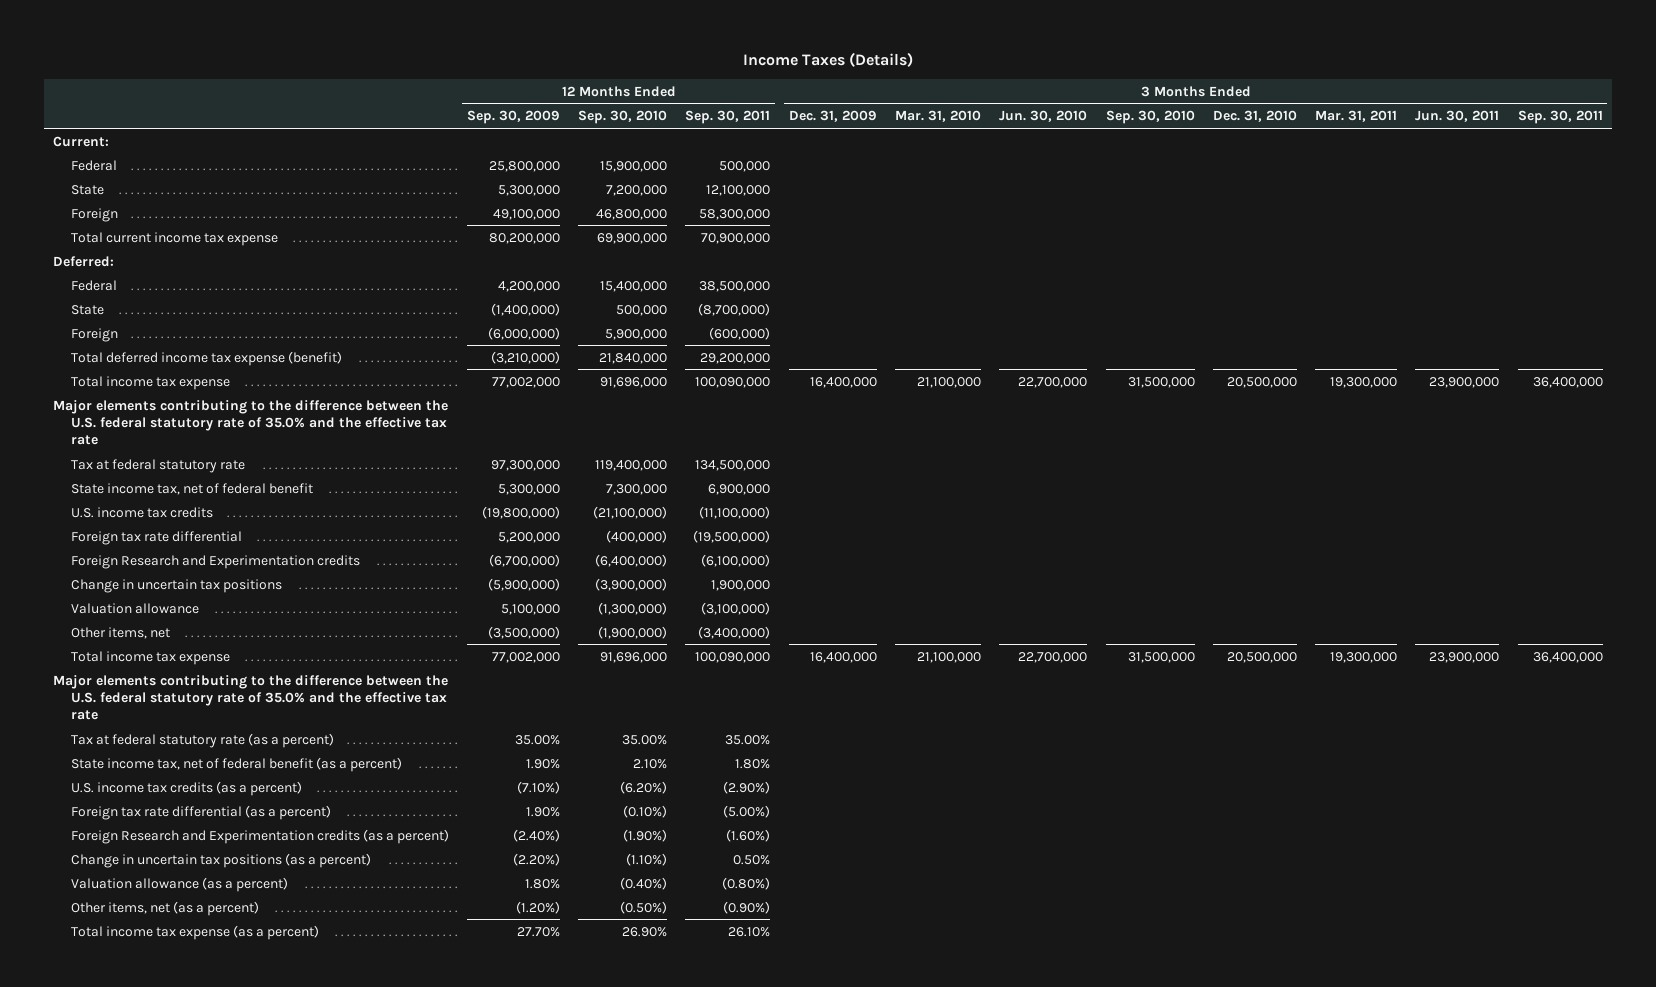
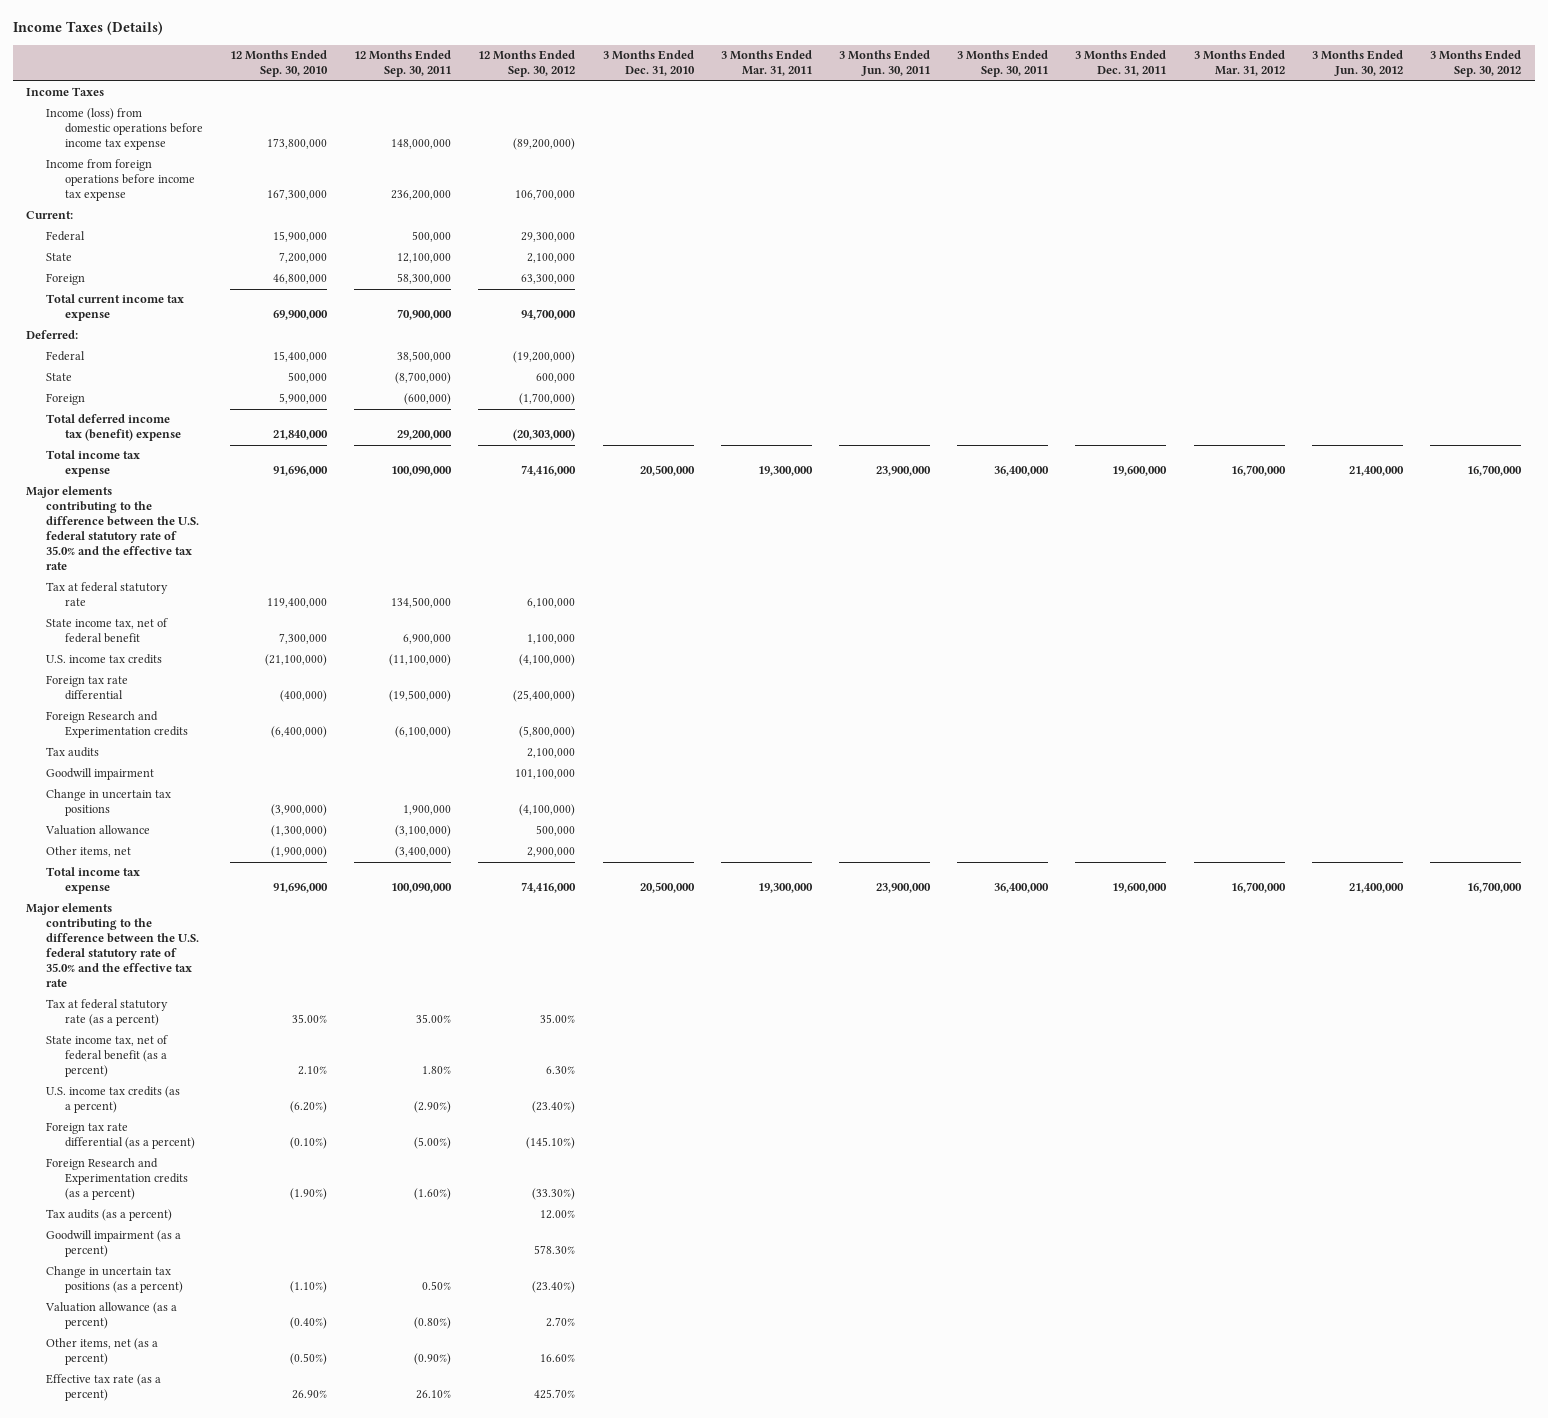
- | 12 Months Ended Sep. 30, 2009 | 12 Months Ended Sep. 30, 2010 | 12 Months Ended Sep. 30, 2011 | 3 Months Ended Dec. 31, 2009 | 3 Months Ended Mar. 31, 2010 | 3 Months Ended Jun. 30, 2010 | 3 Months Ended Sep. 30, 2010 | 3 Months Ended Dec. 31, 2010 | 3 Months Ended Mar. 31, 2011 | 3 Months Ended Jun. 30, 2011 | 3 Months Ended Sep. 30, 2011
+ | 12 Months Ended Sep. 30, 2010 | 12 Months Ended Sep. 30, 2011 | 12 Months Ended Sep. 30, 2012 | 3 Months Ended Dec. 31, 2010 | 3 Months Ended Mar. 31, 2011 | 3 Months Ended Jun. 30, 2011 | 3 Months Ended Sep. 30, 2011 | 3 Months Ended Dec. 31, 2011 | 3 Months Ended Mar. 31, 2012 | 3 Months Ended Jun. 30, 2012 | 3 Months Ended Sep. 30, 2012
+ Income Taxes
+ Income (loss) from domestic operations before income tax expense | 173,800,000 | 148,000,000 | (89,200,000) | | | | | | | |
+ Income from foreign operations before income tax expense | 167,300,000 | 236,200,000 | 106,700,000 | | | | | | | |
- Total deferred income tax expense (benefit) | (3,210,000) | 21,840,000 | 29,200,000 | | | | | | | |
+ Total deferred income tax (benefit) expense | 21,840,000 | 29,200,000 | (20,303,000) | | | | | | | |
+ Tax audits | | | 2,100,000 | | | | | | | |
+ Goodwill impairment | | | 101,100,000 | | | | | | | |
+ Tax audits (as a percent) | | | 12.00% | | | | | | | |
+ Goodwill impairment (as a percent) | | | 578.30% | | | | | | | |
- Total income tax expense (as a percent) | 27.70% | 26.90% | 26.10% | | | | | | | |
+ Effective tax rate (as a percent) | 26.90% | 26.10% | 425.70% | | | | | | | |

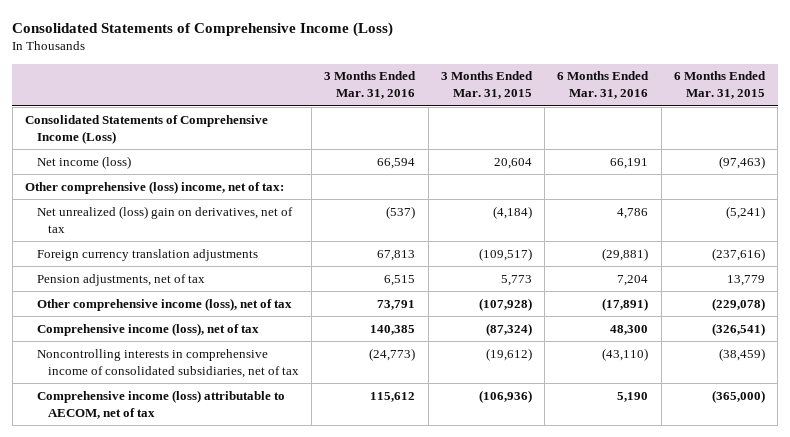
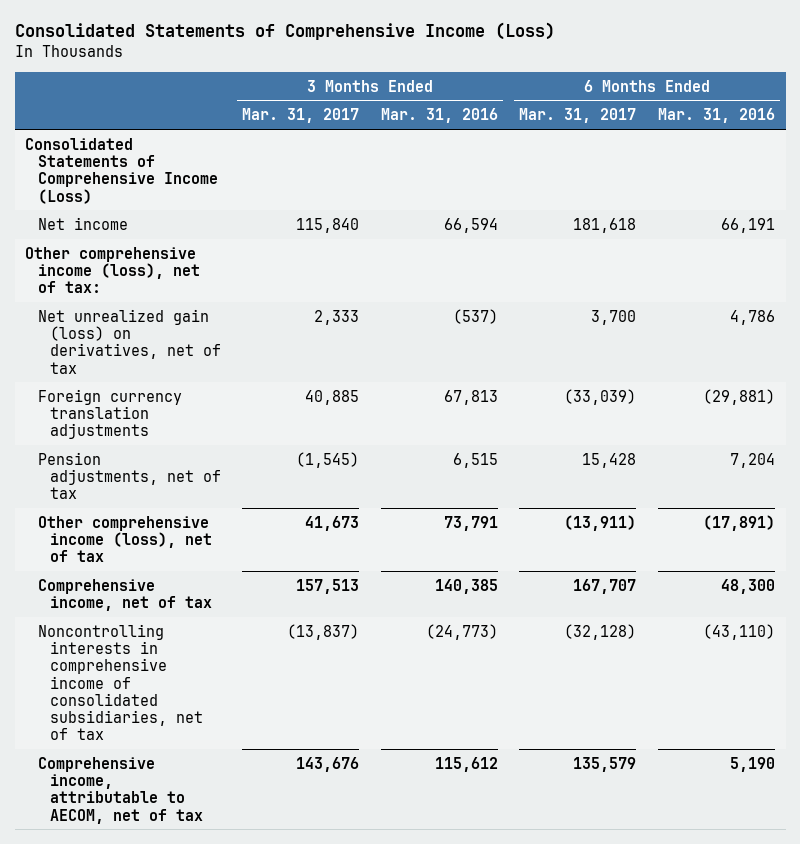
- | 3 Months Ended Mar. 31, 2016 | 3 Months Ended Mar. 31, 2015 | 6 Months Ended Mar. 31, 2016 | 6 Months Ended Mar. 31, 2015
+ | 3 Months Ended Mar. 31, 2017 | 3 Months Ended Mar. 31, 2016 | 6 Months Ended Mar. 31, 2017 | 6 Months Ended Mar. 31, 2016
- Net income (loss) | 66,594 | 20,604 | 66,191 | (97,463)
- Other comprehensive (loss) income, net of tax:
- Net unrealized (loss) gain on derivatives, net of tax | (537) | (4,184) | 4,786 | (5,241)
+ Net income | 115,840 | 66,594 | 181,618 | 66,191
+ Other comprehensive income (loss), net of tax:
+ Net unrealized gain (loss) on derivatives, net of tax | 2,333 | (537) | 3,700 | 4,786
- Comprehensive income (loss), net of tax | 140,385 | (87,324) | 48,300 | (326,541)
+ Comprehensive income, net of tax | 157,513 | 140,385 | 167,707 | 48,300
- Comprehensive income (loss) attributable to AECOM, net of tax | 115,612 | (106,936) | 5,190 | (365,000)
+ Comprehensive income, attributable to AECOM, net of tax | 143,676 | 115,612 | 135,579 | 5,190

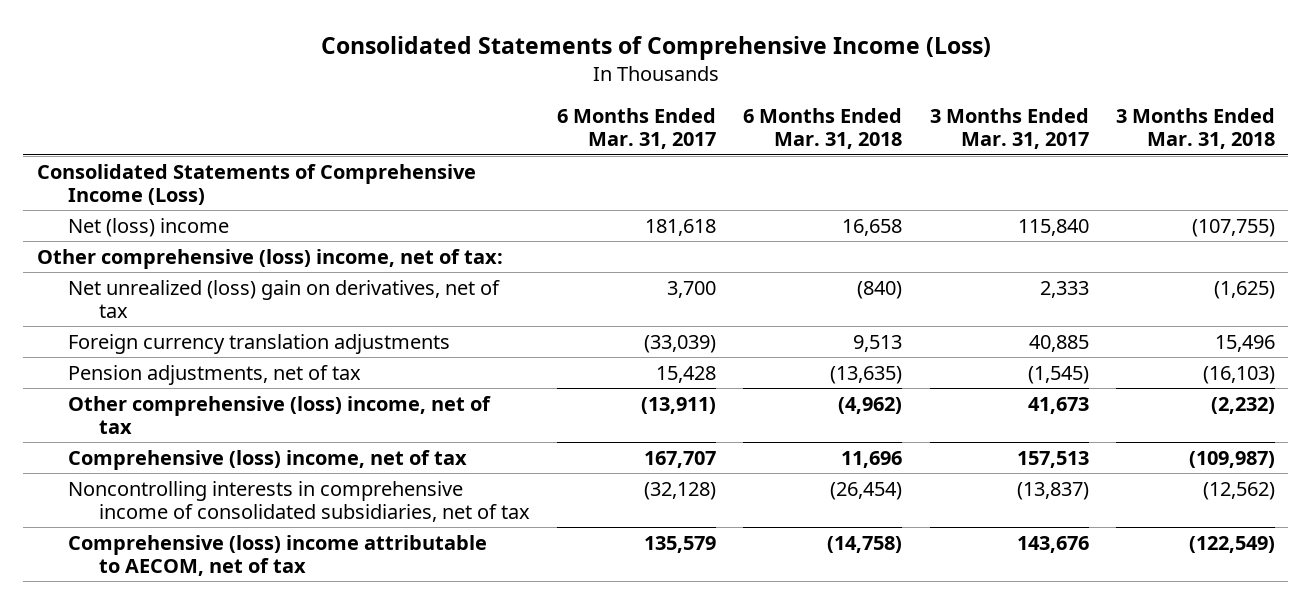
- | 3 Months Ended Mar. 31, 2017 | 3 Months Ended Mar. 31, 2016 | 6 Months Ended Mar. 31, 2017 | 6 Months Ended Mar. 31, 2016
+ | 6 Months Ended Mar. 31, 2017 | 6 Months Ended Mar. 31, 2018 | 3 Months Ended Mar. 31, 2017 | 3 Months Ended Mar. 31, 2018
- Net income | 115,840 | 66,594 | 181,618 | 66,191
- Other comprehensive income (loss), net of tax:
- Net unrealized gain (loss) on derivatives, net of tax | 2,333 | (537) | 3,700 | 4,786
+ Net (loss) income | 181,618 | 16,658 | 115,840 | (107,755)
+ Other comprehensive (loss) income, net of tax:
+ Net unrealized (loss) gain on derivatives, net of tax | 3,700 | (840) | 2,333 | (1,625)
- Other comprehensive income (loss), net of tax | 41,673 | 73,791 | (13,911) | (17,891)
- Comprehensive income, net of tax | 157,513 | 140,385 | 167,707 | 48,300
+ Other comprehensive (loss) income, net of tax | (13,911) | (4,962) | 41,673 | (2,232)
+ Comprehensive (loss) income, net of tax | 167,707 | 11,696 | 157,513 | (109,987)
- Comprehensive income, attributable to AECOM, net of tax | 143,676 | 115,612 | 135,579 | 5,190
+ Comprehensive (loss) income attributable to AECOM, net of tax | 135,579 | (14,758) | 143,676 | (122,549)

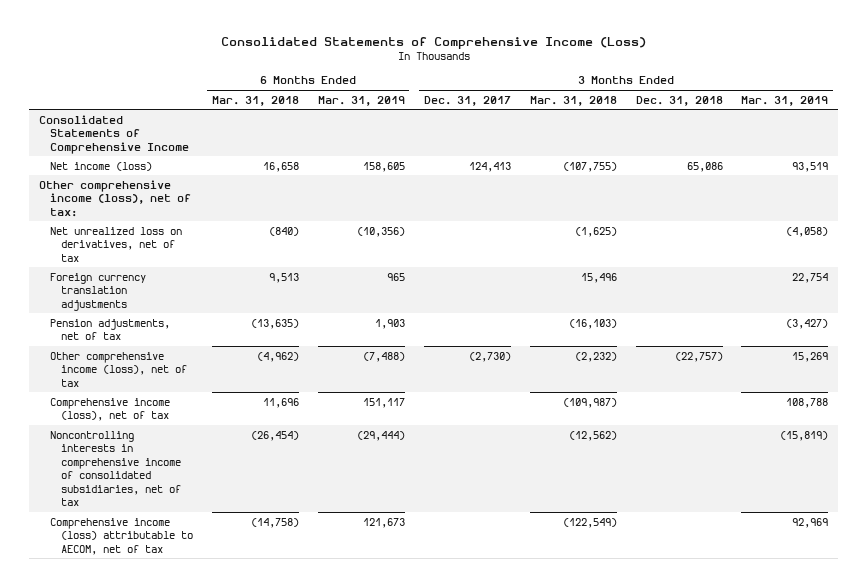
- | 6 Months Ended Mar. 31, 2017 | 6 Months Ended Mar. 31, 2018 | 3 Months Ended Mar. 31, 2017 | 3 Months Ended Mar. 31, 2018
+ | 6 Months Ended Mar. 31, 2018 | 6 Months Ended Mar. 31, 2019 | 3 Months Ended Dec. 31, 2017 | 3 Months Ended Mar. 31, 2018 | 3 Months Ended Dec. 31, 2018 | 3 Months Ended Mar. 31, 2019
- Consolidated Statements of Comprehensive Income (Loss)
- Net (loss) income | 181,618 | 16,658 | 115,840 | (107,755)
- Other comprehensive (loss) income, net of tax:
- Net unrealized (loss) gain on derivatives, net of tax | 3,700 | (840) | 2,333 | (1,625)
+ Consolidated Statements of Comprehensive Income
+ Net income (loss) | 16,658 | 158,605 | 124,413 | (107,755) | 65,086 | 93,519
+ Other comprehensive income (loss), net of tax:
+ Net unrealized loss on derivatives, net of tax | (840) | (10,356) | | (1,625) | | (4,058)
- Other comprehensive (loss) income, net of tax | (13,911) | (4,962) | 41,673 | (2,232)
- Comprehensive (loss) income, net of tax | 167,707 | 11,696 | 157,513 | (109,987)
+ Other comprehensive income (loss), net of tax | (4,962) | (7,488) | (2,730) | (2,232) | (22,757) | 15,269
+ Comprehensive income (loss), net of tax | 11,696 | 151,117 | | (109,987) | | 108,788
- Comprehensive (loss) income attributable to AECOM, net of tax | 135,579 | (14,758) | 143,676 | (122,549)
+ Comprehensive income (loss) attributable to AECOM, net of tax | (14,758) | 121,673 | | (122,549) | | 92,969

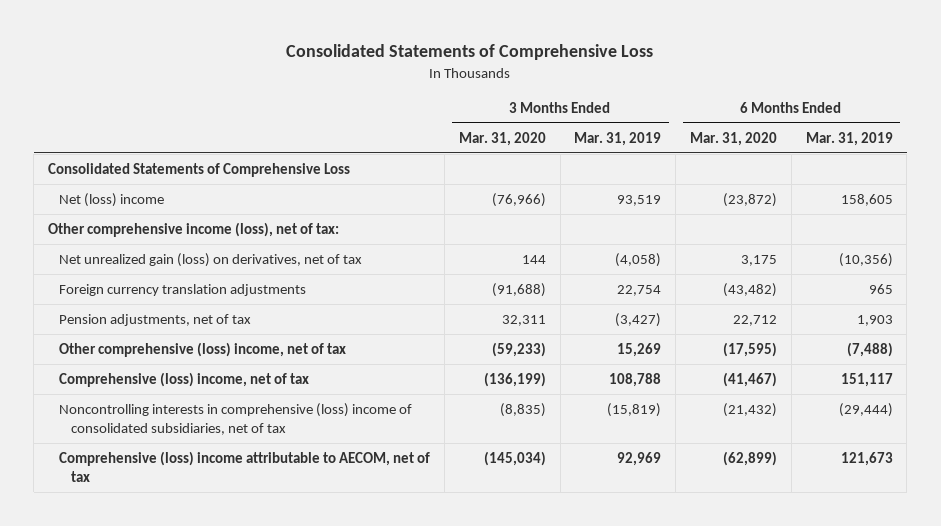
- Consolidated Statements of Comprehensive Income (Loss)
+ Consolidated Statements of Comprehensive Loss
- | 6 Months Ended Mar. 31, 2018 | 6 Months Ended Mar. 31, 2019 | 3 Months Ended Dec. 31, 2017 | 3 Months Ended Mar. 31, 2018 | 3 Months Ended Dec. 31, 2018 | 3 Months Ended Mar. 31, 2019
+ | 3 Months Ended Mar. 31, 2020 | 3 Months Ended Mar. 31, 2019 | 6 Months Ended Mar. 31, 2020 | 6 Months Ended Mar. 31, 2019
- Consolidated Statements of Comprehensive Income
- Net income (loss) | 16,658 | 158,605 | 124,413 | (107,755) | 65,086 | 93,519
+ Consolidated Statements of Comprehensive Loss
+ Net (loss) income | (76,966) | 93,519 | (23,872) | 158,605
- Net unrealized loss on derivatives, net of tax | (840) | (10,356) | | (1,625) | | (4,058)
+ Net unrealized gain (loss) on derivatives, net of tax | 144 | (4,058) | 3,175 | (10,356)
- Other comprehensive income (loss), net of tax | (4,962) | (7,488) | (2,730) | (2,232) | (22,757) | 15,269
- Comprehensive income (loss), net of tax | 11,696 | 151,117 | | (109,987) | | 108,788
- Noncontrolling interests in comprehensive income of consolidated subsidiaries, net of tax | (26,454) | (29,444) | | (12,562) | | (15,819)
- Comprehensive income (loss) attributable to AECOM, net of tax | (14,758) | 121,673 | | (122,549) | | 92,969
+ Other comprehensive (loss) income, net of tax | (59,233) | 15,269 | (17,595) | (7,488)
+ Comprehensive (loss) income, net of tax | (136,199) | 108,788 | (41,467) | 151,117
+ Noncontrolling interests in comprehensive (loss) income of consolidated subsidiaries, net of tax | (8,835) | (15,819) | (21,432) | (29,444)
+ Comprehensive (loss) income attributable to AECOM, net of tax | (145,034) | 92,969 | (62,899) | 121,673

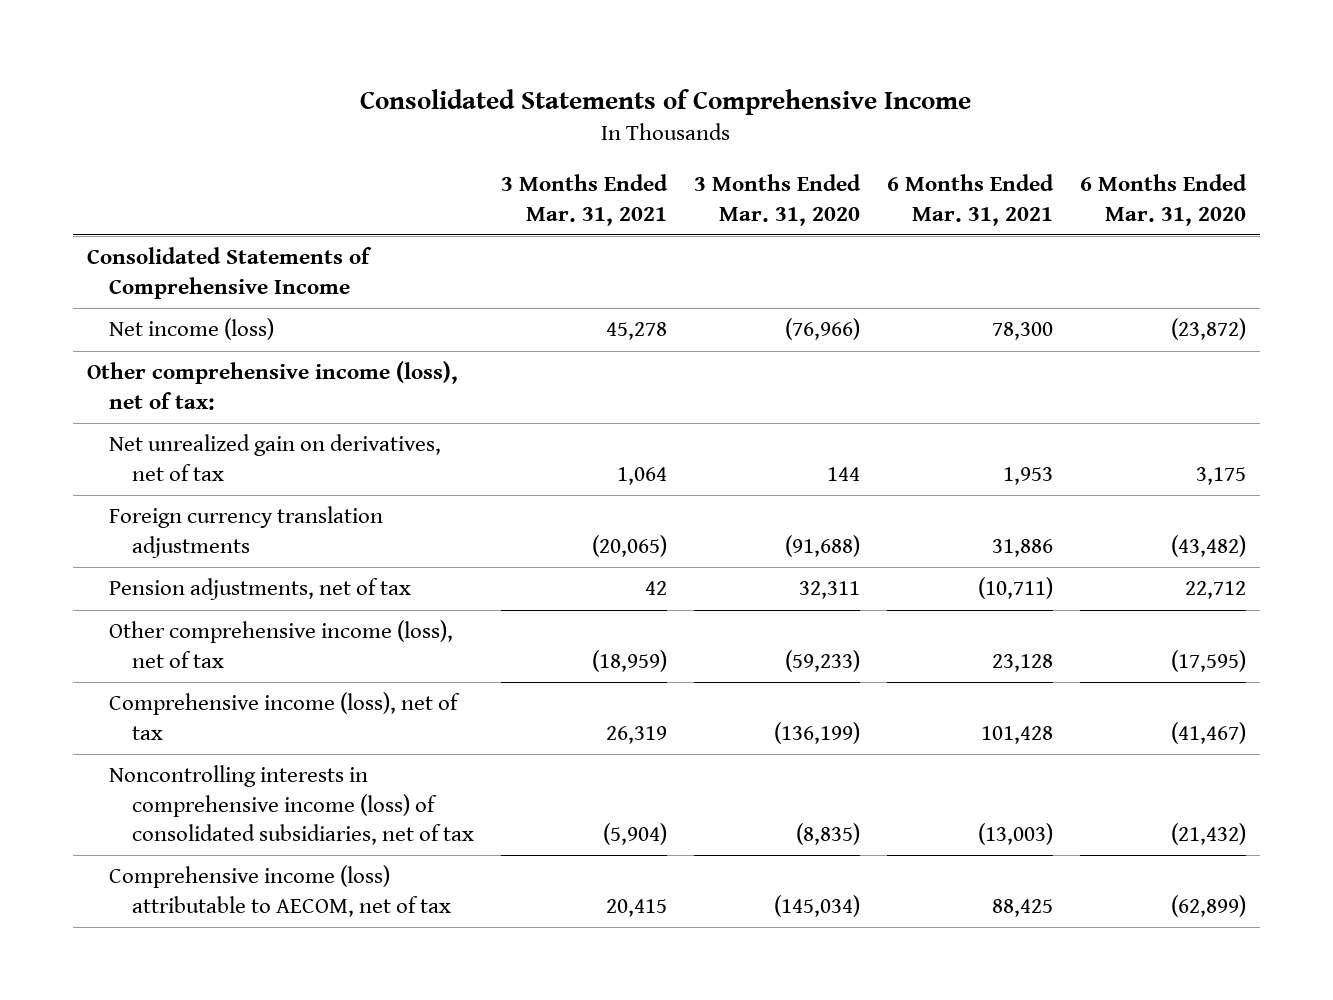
- Consolidated Statements of Comprehensive Loss
+ Consolidated Statements of Comprehensive Income
- | 3 Months Ended Mar. 31, 2020 | 3 Months Ended Mar. 31, 2019 | 6 Months Ended Mar. 31, 2020 | 6 Months Ended Mar. 31, 2019
+ | 3 Months Ended Mar. 31, 2021 | 3 Months Ended Mar. 31, 2020 | 6 Months Ended Mar. 31, 2021 | 6 Months Ended Mar. 31, 2020
- Consolidated Statements of Comprehensive Loss
- Net (loss) income | (76,966) | 93,519 | (23,872) | 158,605
+ Consolidated Statements of Comprehensive Income
+ Net income (loss) | 45,278 | (76,966) | 78,300 | (23,872)
- Net unrealized gain (loss) on derivatives, net of tax | 144 | (4,058) | 3,175 | (10,356)
+ Net unrealized gain on derivatives, net of tax | 1,064 | 144 | 1,953 | 3,175
- Other comprehensive (loss) income, net of tax | (59,233) | 15,269 | (17,595) | (7,488)
- Comprehensive (loss) income, net of tax | (136,199) | 108,788 | (41,467) | 151,117
- Noncontrolling interests in comprehensive (loss) income of consolidated subsidiaries, net of tax | (8,835) | (15,819) | (21,432) | (29,444)
- Comprehensive (loss) income attributable to AECOM, net of tax | (145,034) | 92,969 | (62,899) | 121,673
+ Other comprehensive income (loss), net of tax | (18,959) | (59,233) | 23,128 | (17,595)
+ Comprehensive income (loss), net of tax | 26,319 | (136,199) | 101,428 | (41,467)
+ Noncontrolling interests in comprehensive income (loss) of consolidated subsidiaries, net of tax | (5,904) | (8,835) | (13,003) | (21,432)
+ Comprehensive income (loss) attributable to AECOM, net of tax | 20,415 | (145,034) | 88,425 | (62,899)

